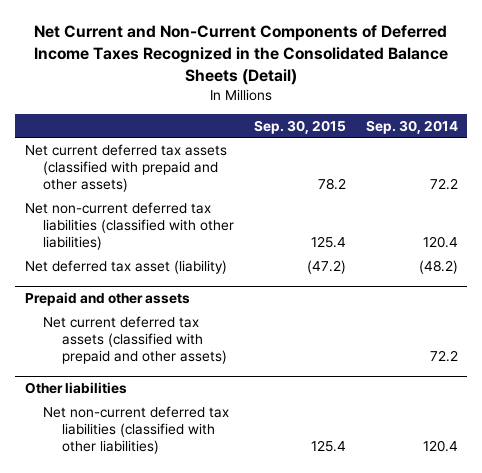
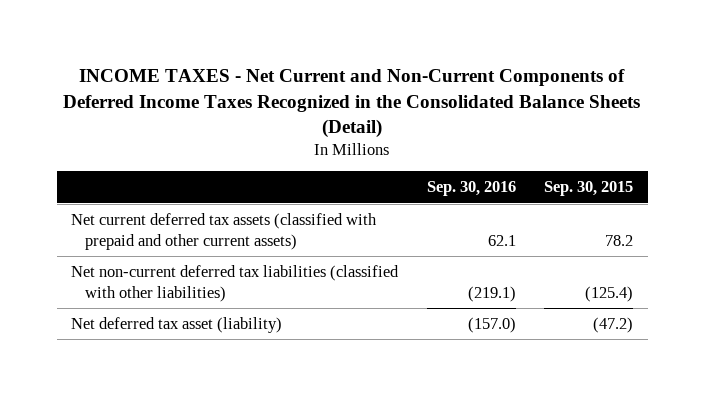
- Net Current and Non-Current Components of Deferred Income Taxes Recognized in the Consolidated Balance Sheets (Detail)
+ INCOME TAXES - Net Current and Non-Current Components of Deferred Income Taxes Recognized in the Consolidated Balance Sheets (Detail)
- | Sep. 30, 2015 | Sep. 30, 2014
+ | Sep. 30, 2016 | Sep. 30, 2015
- Net current deferred tax assets (classified with prepaid and other assets) | 78.2 | 72.2
- Net non-current deferred tax liabilities (classified with other liabilities) | 125.4 | 120.4
+ Net current deferred tax assets (classified with prepaid and other current assets) | 62.1 | 78.2
+ Net non-current deferred tax liabilities (classified with other liabilities) | (219.1) | (125.4)
- Prepaid and other assets
- Net current deferred tax assets (classified with prepaid and other assets) | | 72.2
- Other liabilities
- Net non-current deferred tax liabilities (classified with other liabilities) | 125.4 | 120.4

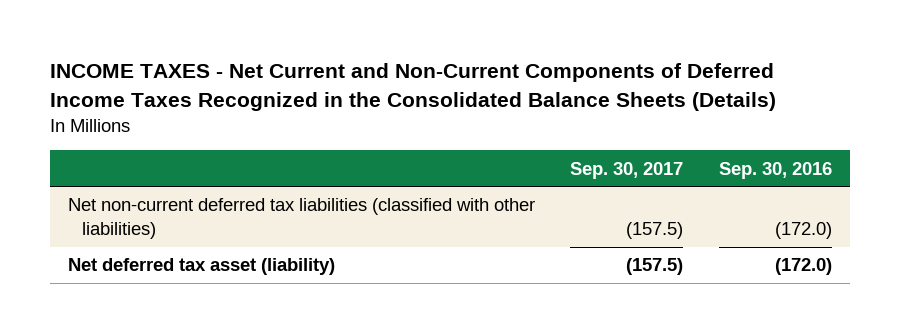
- INCOME TAXES - Net Current and Non-Current Components of Deferred Income Taxes Recognized in the Consolidated Balance Sheets (Detail)
+ INCOME TAXES - Net Current and Non-Current Components of Deferred Income Taxes Recognized in the Consolidated Balance Sheets (Details)
- | Sep. 30, 2016 | Sep. 30, 2015
+ | Sep. 30, 2017 | Sep. 30, 2016
- Net current deferred tax assets (classified with prepaid and other current assets) | 62.1 | 78.2
- Net non-current deferred tax liabilities (classified with other liabilities) | (219.1) | (125.4)
- Net deferred tax asset (liability) | (157.0) | (47.2)
+ Net non-current deferred tax liabilities (classified with other liabilities) | (157.5) | (172.0)
+ Net deferred tax asset (liability) | (157.5) | (172.0)

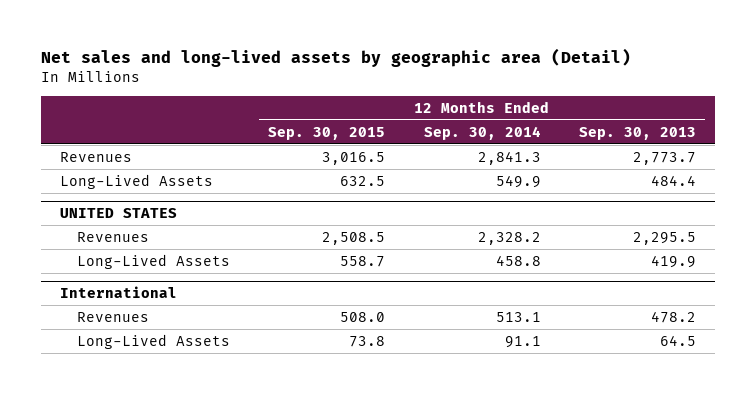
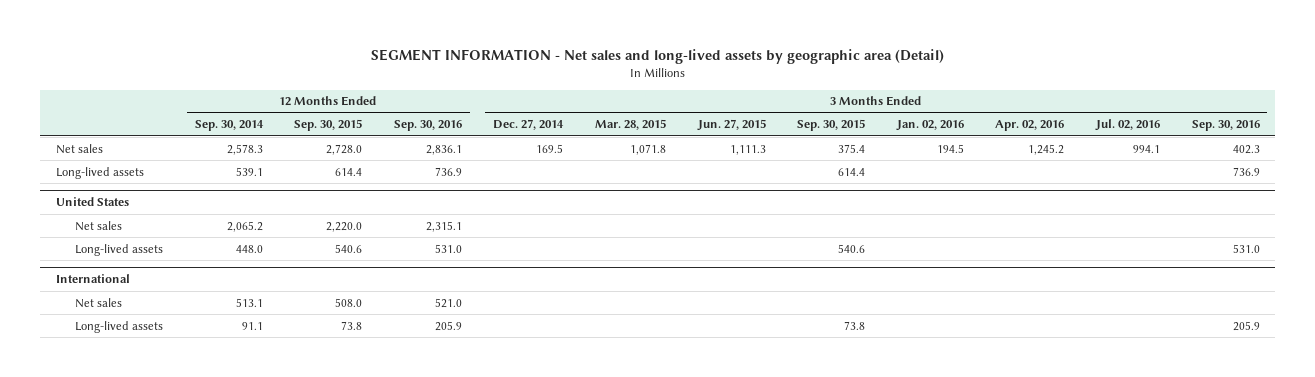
- Net sales and long-lived assets by geographic area (Detail)
+ SEGMENT INFORMATION - Net sales and long-lived assets by geographic area (Detail)
- | 12 Months Ended Sep. 30, 2015 | 12 Months Ended Sep. 30, 2014 | 12 Months Ended Sep. 30, 2013
+ | 12 Months Ended Sep. 30, 2014 | 12 Months Ended Sep. 30, 2015 | 12 Months Ended Sep. 30, 2016 | 3 Months Ended Dec. 27, 2014 | 3 Months Ended Mar. 28, 2015 | 3 Months Ended Jun. 27, 2015 | 3 Months Ended Sep. 30, 2015 | 3 Months Ended Jan. 02, 2016 | 3 Months Ended Apr. 02, 2016 | 3 Months Ended Jul. 02, 2016 | 3 Months Ended Sep. 30, 2016
- Revenues | 3,016.5 | 2,841.3 | 2,773.7
- Long-Lived Assets | 632.5 | 549.9 | 484.4
- UNITED STATES
- Revenues | 2,508.5 | 2,328.2 | 2,295.5
- Long-Lived Assets | 558.7 | 458.8 | 419.9
+ Net sales | 2,578.3 | 2,728.0 | 2,836.1 | 169.5 | 1,071.8 | 1,111.3 | 375.4 | 194.5 | 1,245.2 | 994.1 | 402.3
+ Long-lived assets | 539.1 | 614.4 | 736.9 | | | | 614.4 | | | | 736.9
+ United States
+ Net sales | 2,065.2 | 2,220.0 | 2,315.1 | | | | | | | |
+ Long-lived assets | 448.0 | 540.6 | 531.0 | | | | 540.6 | | | | 531.0
@ International
- Revenues | 508.0 | 513.1 | 478.2
- Long-Lived Assets | 73.8 | 91.1 | 64.5
+ Net sales | 513.1 | 508.0 | 521.0 | | | | | | | |
+ Long-lived assets | 91.1 | 73.8 | 205.9 | | | | 73.8 | | | | 205.9

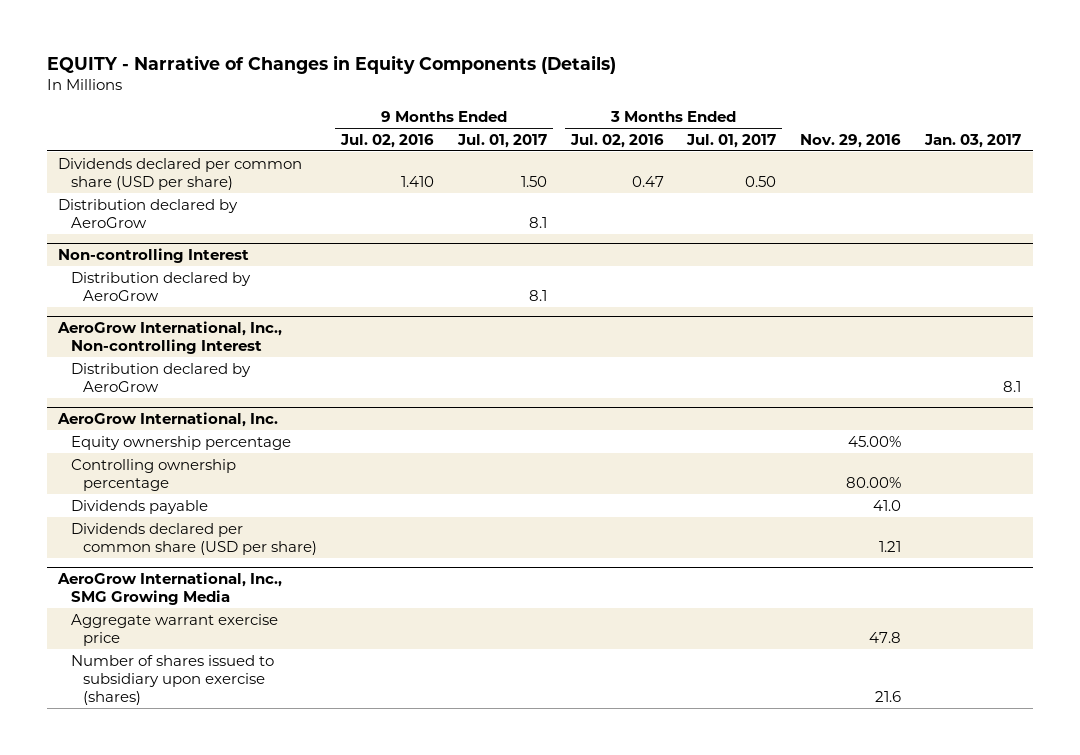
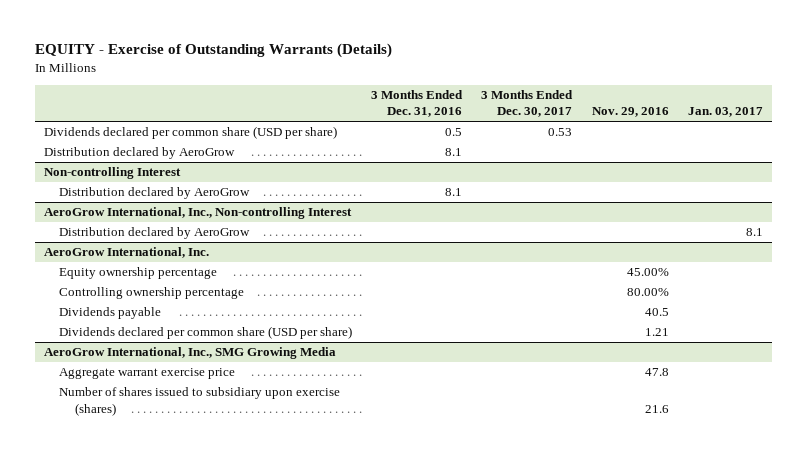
- EQUITY - Narrative of Changes in Equity Components (Details)
+ EQUITY - Exercise of Outstanding Warrants (Details)
- | 9 Months Ended Jul. 02, 2016 | 9 Months Ended Jul. 01, 2017 | 3 Months Ended Jul. 02, 2016 | 3 Months Ended Jul. 01, 2017 | Nov. 29, 2016 | Jan. 03, 2017
+ | 3 Months Ended Dec. 31, 2016 | 3 Months Ended Dec. 30, 2017 | Nov. 29, 2016 | Jan. 03, 2017
@ AeroGrow International, Inc.
- Dividends payable | | | | | 41.0 |
+ Dividends payable | | | 40.5 |

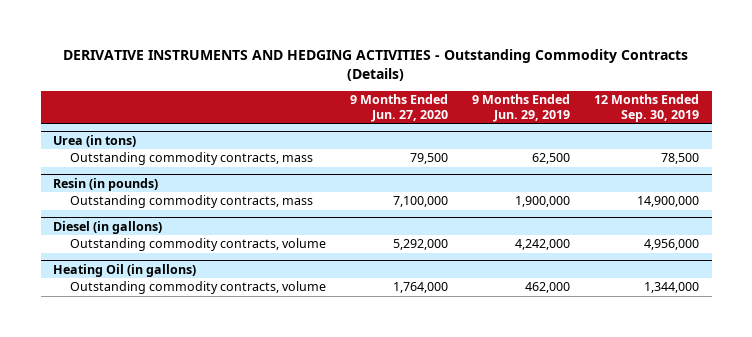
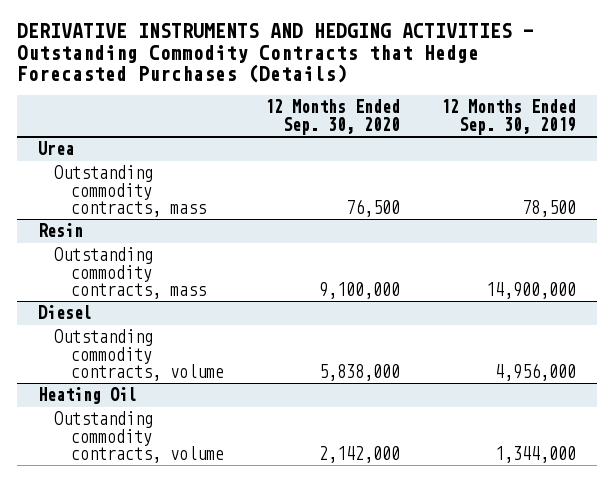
- DERIVATIVE INSTRUMENTS AND HEDGING ACTIVITIES - Outstanding Commodity Contracts (Details)
+ DERIVATIVE INSTRUMENTS AND HEDGING ACTIVITIES - Outstanding Commodity Contracts that Hedge Forecasted Purchases (Details)
- | 9 Months Ended Jun. 27, 2020 | 9 Months Ended Jun. 29, 2019 | 12 Months Ended Sep. 30, 2019
+ | 12 Months Ended Sep. 30, 2020 | 12 Months Ended Sep. 30, 2019
- Urea (in tons)
+ Urea
- Resin (in pounds)
+ Resin
- Diesel (in gallons)
+ Diesel
- Heating Oil (in gallons)
+ Heating Oil

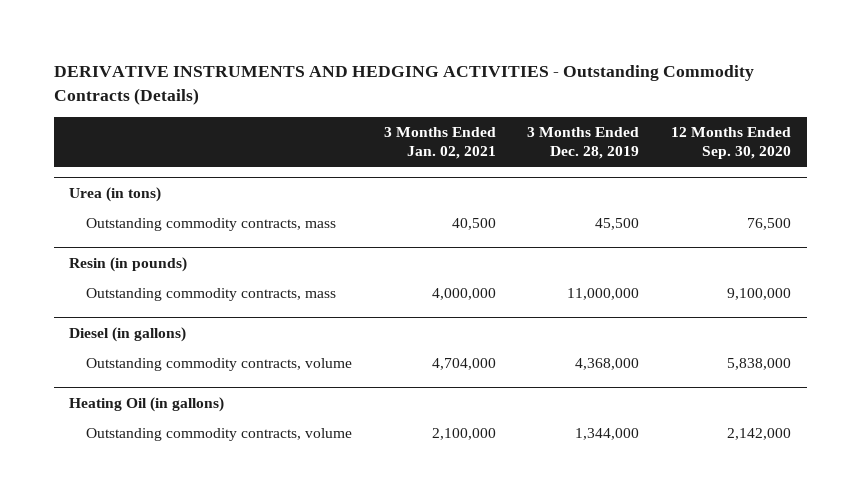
- DERIVATIVE INSTRUMENTS AND HEDGING ACTIVITIES - Outstanding Commodity Contracts that Hedge Forecasted Purchases (Details)
+ DERIVATIVE INSTRUMENTS AND HEDGING ACTIVITIES - Outstanding Commodity Contracts (Details)
- | 12 Months Ended Sep. 30, 2020 | 12 Months Ended Sep. 30, 2019
+ | 3 Months Ended Jan. 02, 2021 | 3 Months Ended Dec. 28, 2019 | 12 Months Ended Sep. 30, 2020
- Urea
+ Urea (in tons)
- Resin
+ Resin (in pounds)
- Diesel
+ Diesel (in gallons)
- Heating Oil
+ Heating Oil (in gallons)

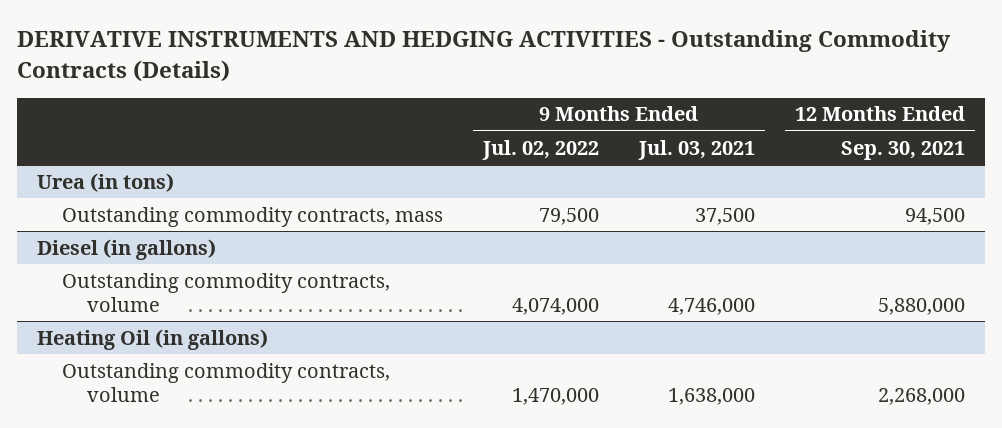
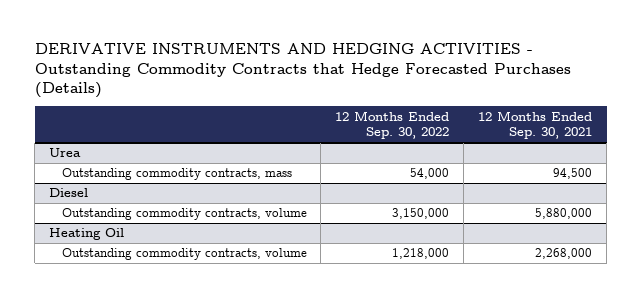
- DERIVATIVE INSTRUMENTS AND HEDGING ACTIVITIES - Outstanding Commodity Contracts (Details)
+ DERIVATIVE INSTRUMENTS AND HEDGING ACTIVITIES - Outstanding Commodity Contracts that Hedge Forecasted Purchases (Details)
- | 9 Months Ended Jul. 02, 2022 | 9 Months Ended Jul. 03, 2021 | 12 Months Ended Sep. 30, 2021
+ | 12 Months Ended Sep. 30, 2022 | 12 Months Ended Sep. 30, 2021
- Urea (in tons)
+ Urea
- Diesel (in gallons)
+ Diesel
- Heating Oil (in gallons)
+ Heating Oil

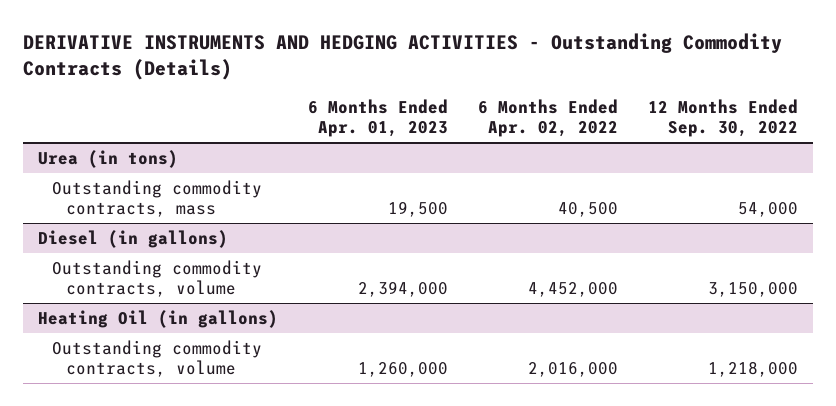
- DERIVATIVE INSTRUMENTS AND HEDGING ACTIVITIES - Outstanding Commodity Contracts that Hedge Forecasted Purchases (Details)
+ DERIVATIVE INSTRUMENTS AND HEDGING ACTIVITIES - Outstanding Commodity Contracts (Details)
- | 12 Months Ended Sep. 30, 2022 | 12 Months Ended Sep. 30, 2021
+ | 6 Months Ended Apr. 01, 2023 | 6 Months Ended Apr. 02, 2022 | 12 Months Ended Sep. 30, 2022
- Urea
+ Urea (in tons)
- Diesel
+ Diesel (in gallons)
- Heating Oil
+ Heating Oil (in gallons)

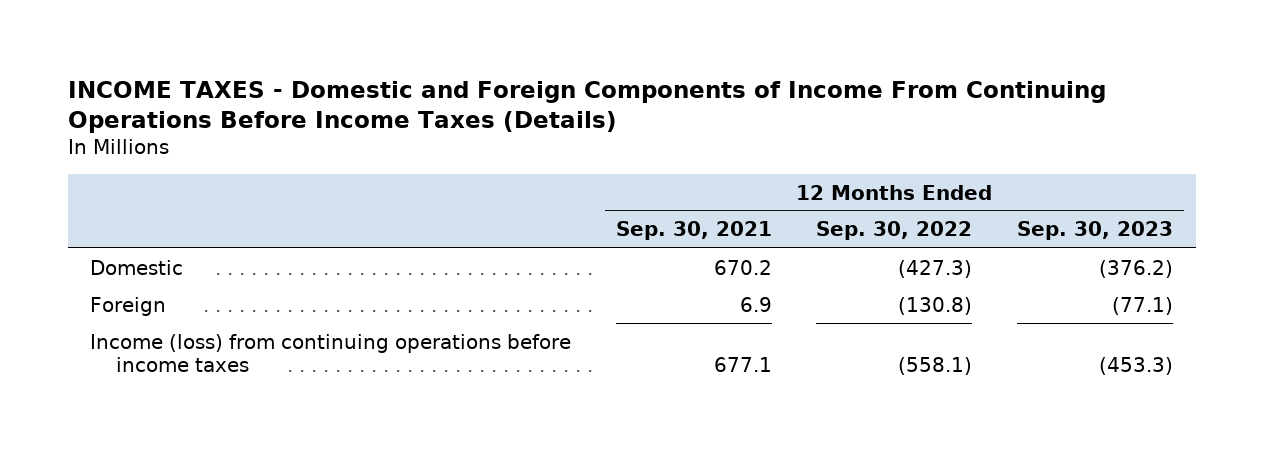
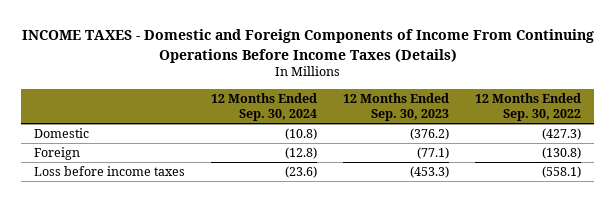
- | 12 Months Ended Sep. 30, 2021 | 12 Months Ended Sep. 30, 2022 | 12 Months Ended Sep. 30, 2023
+ | 12 Months Ended Sep. 30, 2024 | 12 Months Ended Sep. 30, 2023 | 12 Months Ended Sep. 30, 2022
- Income (loss) from continuing operations before income taxes | 677.1 | (558.1) | (453.3)
+ Loss before income taxes | (23.6) | (453.3) | (558.1)

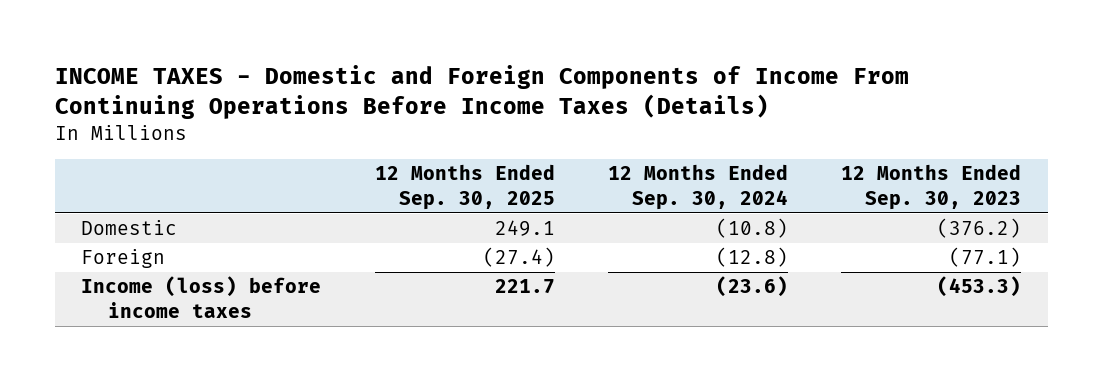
- | 12 Months Ended Sep. 30, 2024 | 12 Months Ended Sep. 30, 2023 | 12 Months Ended Sep. 30, 2022
+ | 12 Months Ended Sep. 30, 2025 | 12 Months Ended Sep. 30, 2024 | 12 Months Ended Sep. 30, 2023
- Loss before income taxes | (23.6) | (453.3) | (558.1)
+ Income (loss) before income taxes | 221.7 | (23.6) | (453.3)

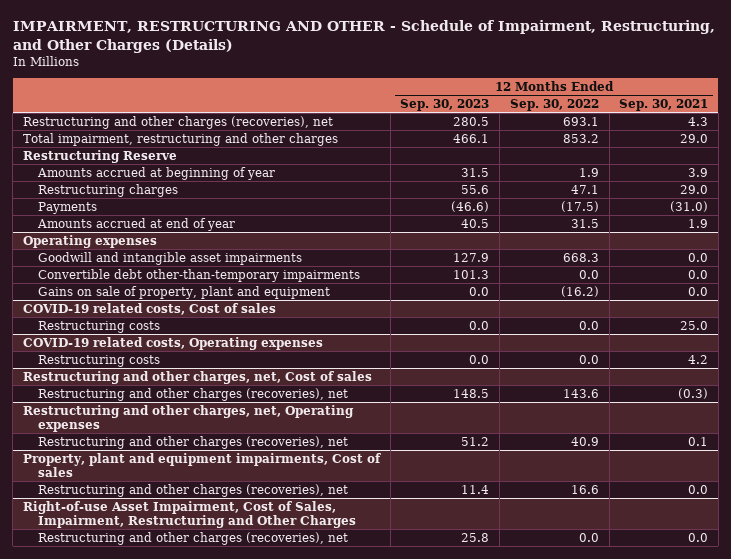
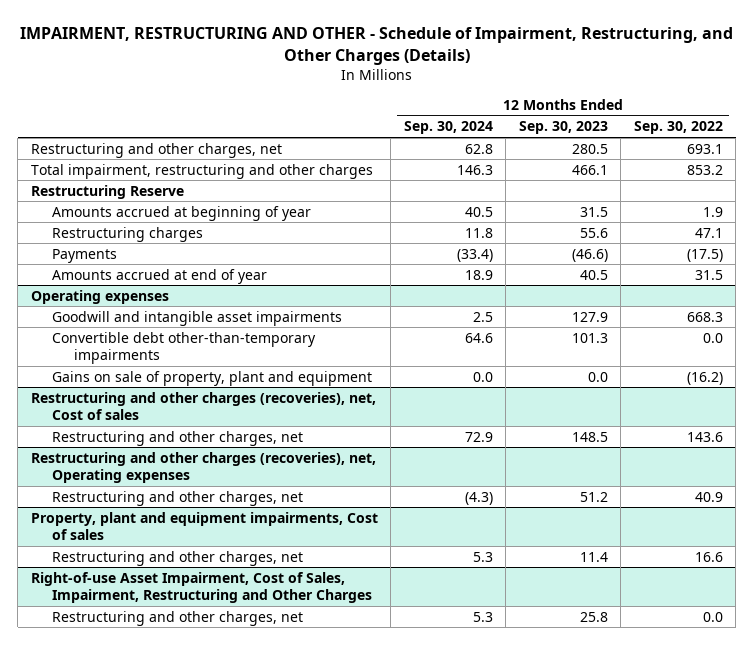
- | 12 Months Ended Sep. 30, 2023 | 12 Months Ended Sep. 30, 2022 | 12 Months Ended Sep. 30, 2021
+ | 12 Months Ended Sep. 30, 2024 | 12 Months Ended Sep. 30, 2023 | 12 Months Ended Sep. 30, 2022
- Restructuring and other charges (recoveries), net | 280.5 | 693.1 | 4.3
+ Restructuring and other charges, net | 62.8 | 280.5 | 693.1
- COVID-19 related costs, Cost of sales
- Restructuring costs | 0.0 | 0.0 | 25.0
- COVID-19 related costs, Operating expenses
- Restructuring costs | 0.0 | 0.0 | 4.2
- Restructuring and other charges, net, Cost of sales
- Restructuring and other charges (recoveries), net | 148.5 | 143.6 | (0.3)
- Restructuring and other charges, net, Operating expenses
- Restructuring and other charges (recoveries), net | 51.2 | 40.9 | 0.1
+ Restructuring and other charges (recoveries), net, Cost of sales
+ Restructuring and other charges, net | 72.9 | 148.5 | 143.6
+ Restructuring and other charges (recoveries), net, Operating expenses
+ Restructuring and other charges, net | (4.3) | 51.2 | 40.9
@ Property, plant and equipment impairments, Cost of sales
- Restructuring and other charges (recoveries), net | 11.4 | 16.6 | 0.0
+ Restructuring and other charges, net | 5.3 | 11.4 | 16.6
@ Right-of-use Asset Impairment, Cost of Sales, Impairment, Restructuring and Other Charges
- Restructuring and other charges (recoveries), net | 25.8 | 0.0 | 0.0
+ Restructuring and other charges, net | 5.3 | 25.8 | 0.0

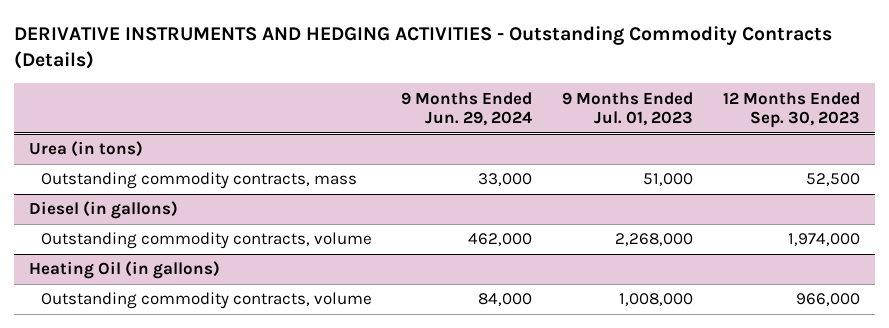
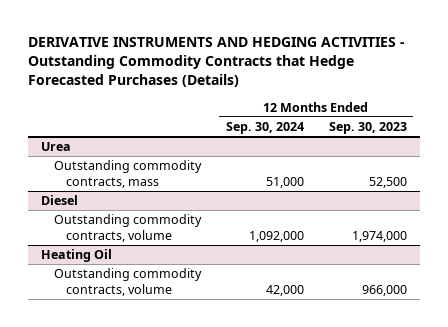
- DERIVATIVE INSTRUMENTS AND HEDGING ACTIVITIES - Outstanding Commodity Contracts (Details)
+ DERIVATIVE INSTRUMENTS AND HEDGING ACTIVITIES - Outstanding Commodity Contracts that Hedge Forecasted Purchases (Details)
- | 9 Months Ended Jun. 29, 2024 | 9 Months Ended Jul. 01, 2023 | 12 Months Ended Sep. 30, 2023
+ | 12 Months Ended Sep. 30, 2024 | 12 Months Ended Sep. 30, 2023
- Urea (in tons)
+ Urea
- Diesel (in gallons)
+ Diesel
- Heating Oil (in gallons)
+ Heating Oil

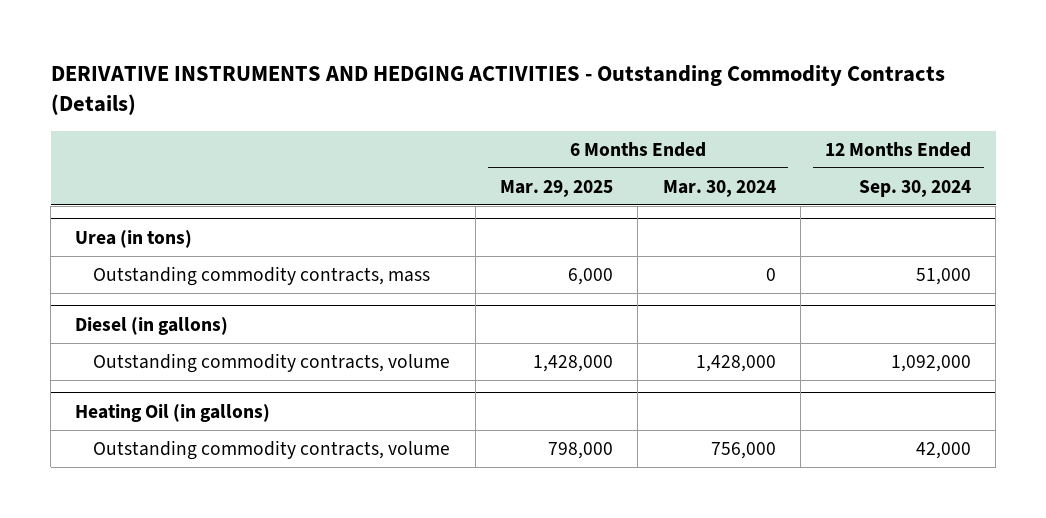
- DERIVATIVE INSTRUMENTS AND HEDGING ACTIVITIES - Outstanding Commodity Contracts that Hedge Forecasted Purchases (Details)
+ DERIVATIVE INSTRUMENTS AND HEDGING ACTIVITIES - Outstanding Commodity Contracts (Details)
- | 12 Months Ended Sep. 30, 2024 | 12 Months Ended Sep. 30, 2023
+ | 6 Months Ended Mar. 29, 2025 | 6 Months Ended Mar. 30, 2024 | 12 Months Ended Sep. 30, 2024
- Urea
+ Urea (in tons)
- Diesel
+ Diesel (in gallons)
- Heating Oil
+ Heating Oil (in gallons)

